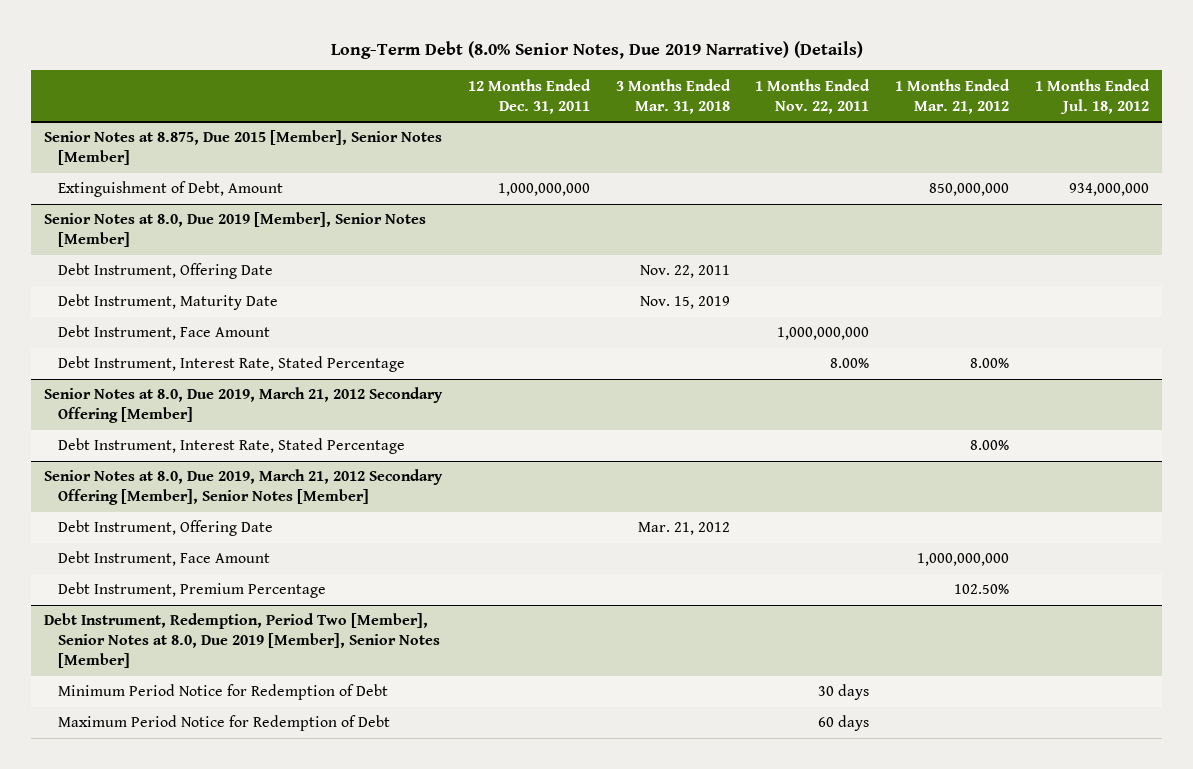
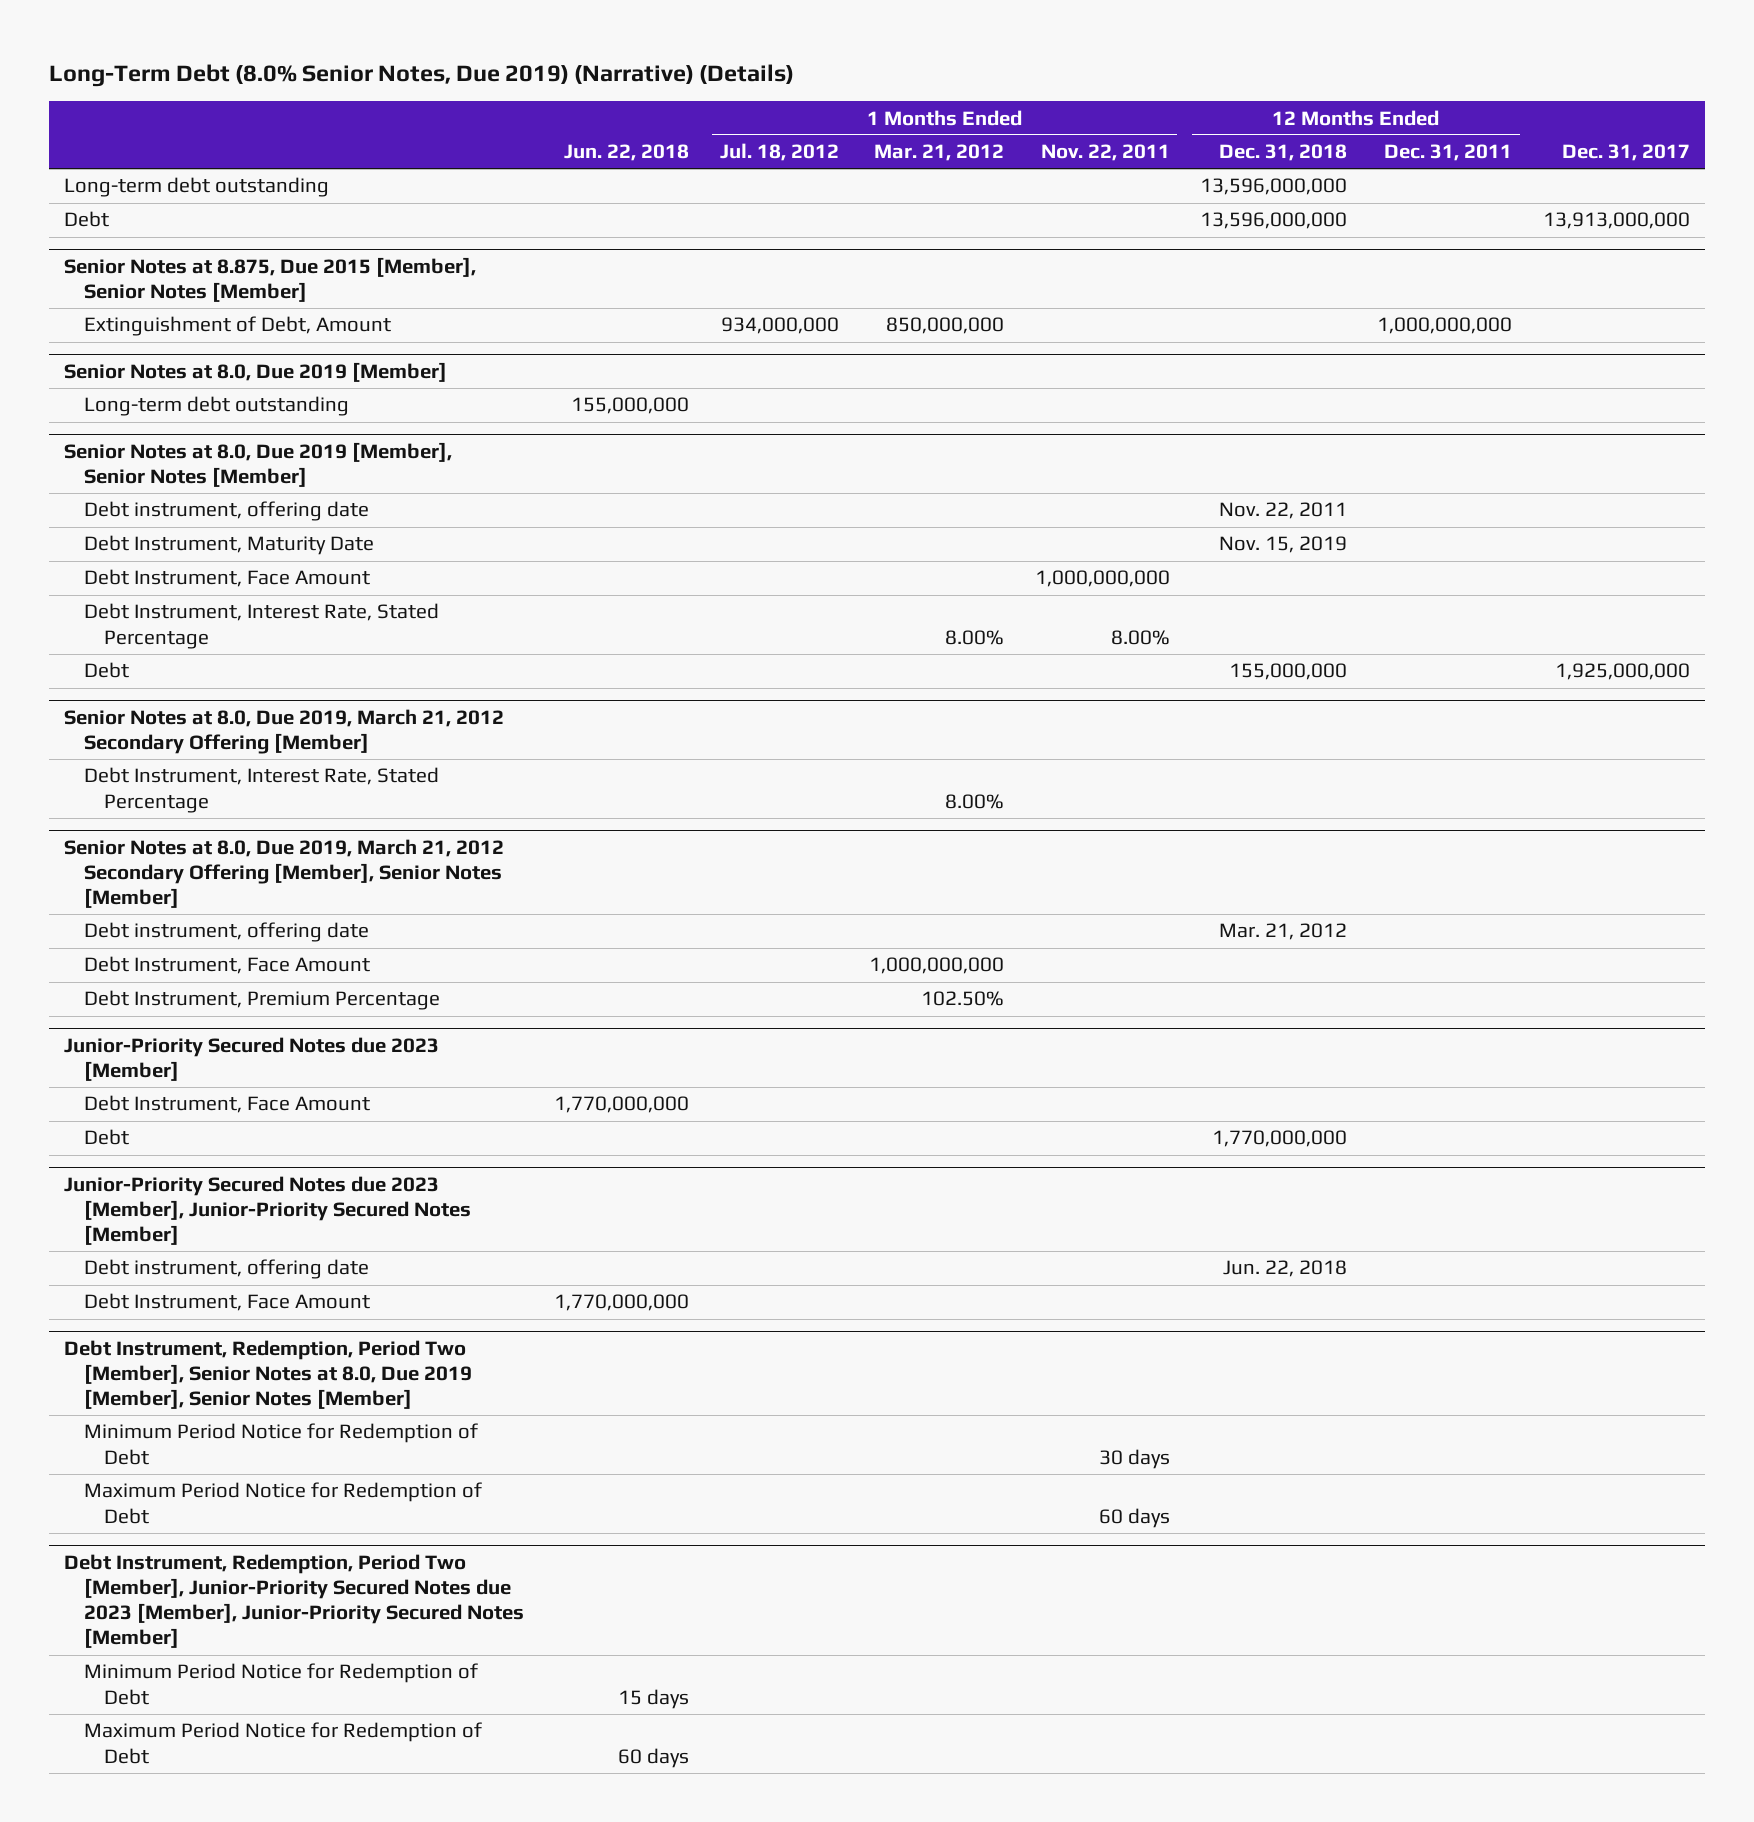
- Long-Term Debt (8.0% Senior Notes, Due 2019 Narrative) (Details)
+ Long-Term Debt (8.0% Senior Notes, Due 2019) (Narrative) (Details)
- | 12 Months Ended Dec. 31, 2011 | 3 Months Ended Mar. 31, 2018 | 1 Months Ended Nov. 22, 2011 | 1 Months Ended Mar. 21, 2012 | 1 Months Ended Jul. 18, 2012
+ | Jun. 22, 2018 | 1 Months Ended Jul. 18, 2012 | 1 Months Ended Mar. 21, 2012 | 1 Months Ended Nov. 22, 2011 | 12 Months Ended Dec. 31, 2018 | 12 Months Ended Dec. 31, 2011 | Dec. 31, 2017
+ Long-term debt outstanding | | | | | 13,596,000,000 | |
+ Debt | | | | | 13,596,000,000 | | 13,913,000,000
+ Senior Notes at 8.0, Due 2019 [Member]
+ Long-term debt outstanding | 155,000,000 | | | | | |
@ Senior Notes at 8.0, Due 2019 [Member], Senior Notes [Member]
- Debt Instrument, Offering Date | | Nov. 22, 2011 | | |
+ Debt instrument, offering date | | | | | Nov. 22, 2011 | |
+ Debt | | | | | 155,000,000 | | 1,925,000,000
@ Senior Notes at 8.0, Due 2019, March 21, 2012 Secondary Offering [Member], Senior Notes [Member]
- Debt Instrument, Offering Date | | Mar. 21, 2012 | | |
+ Debt instrument, offering date | | | | | Mar. 21, 2012 | |
+ Junior-Priority Secured Notes due 2023 [Member]
+ Debt Instrument, Face Amount | 1,770,000,000 | | | | | |
+ Debt | | | | | 1,770,000,000 | |
+ Junior-Priority Secured Notes due 2023 [Member], Junior-Priority Secured Notes [Member]
+ Debt instrument, offering date | | | | | Jun. 22, 2018 | |
+ Debt Instrument, Face Amount | 1,770,000,000 | | | | | |
+ Debt Instrument, Redemption, Period Two [Member], Junior-Priority Secured Notes due 2023 [Member], Junior-Priority Secured Notes [Member]
+ Minimum Period Notice for Redemption of Debt | 15 days | | | | | |
+ Maximum Period Notice for Redemption of Debt | 60 days | | | | | |

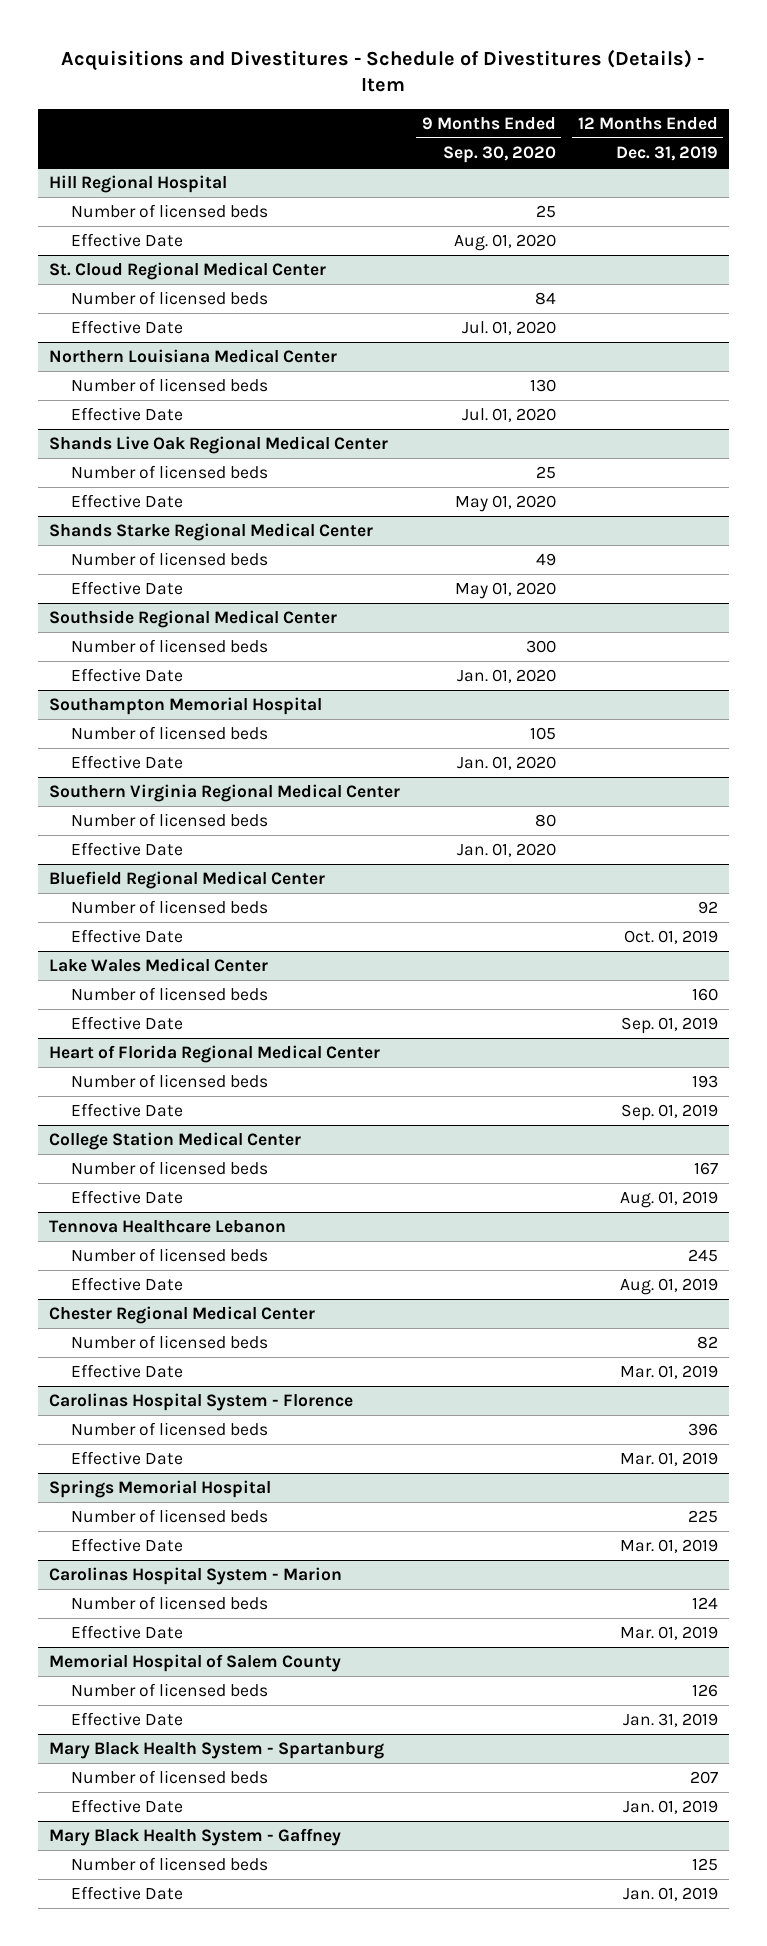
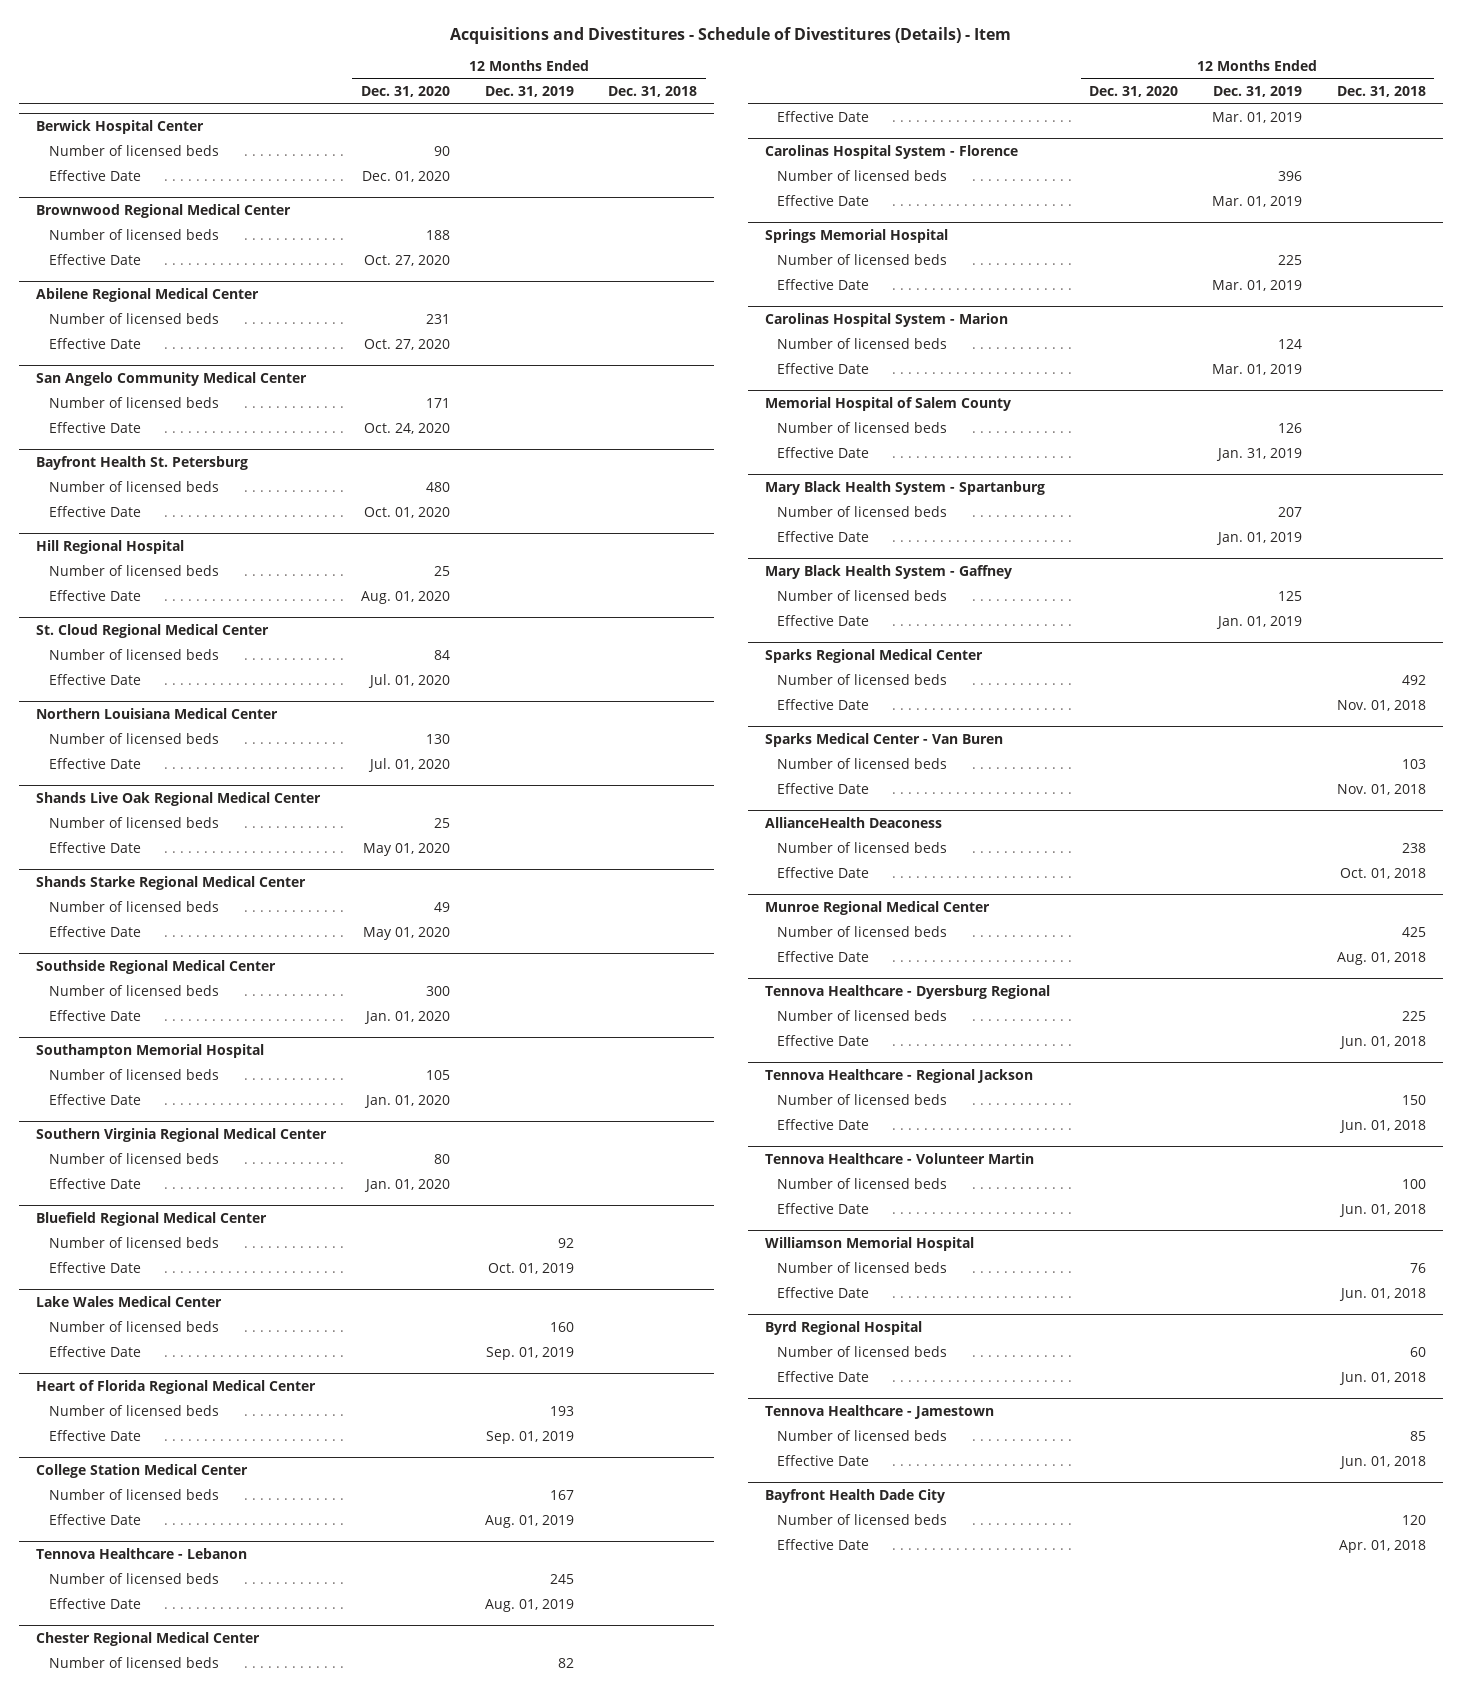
- | 9 Months Ended Sep. 30, 2020 | 12 Months Ended Dec. 31, 2019
+ | 12 Months Ended Dec. 31, 2020 | 12 Months Ended Dec. 31, 2019 | 12 Months Ended Dec. 31, 2018
+ Berwick Hospital Center
+ Number of licensed beds | 90 | |
+ Effective Date | Dec. 01, 2020 | |
+ Brownwood Regional Medical Center
+ Number of licensed beds | 188 | |
+ Effective Date | Oct. 27, 2020 | |
+ Abilene Regional Medical Center
+ Number of licensed beds | 231 | |
+ Effective Date | Oct. 27, 2020 | |
+ San Angelo Community Medical Center
+ Number of licensed beds | 171 | |
+ Effective Date | Oct. 24, 2020 | |
+ Bayfront Health St. Petersburg
+ Number of licensed beds | 480 | |
+ Effective Date | Oct. 01, 2020 | |
- Tennova Healthcare Lebanon
+ Tennova Healthcare - Lebanon
+ Sparks Regional Medical Center
+ Number of licensed beds | | | 492
+ Effective Date | | | Nov. 01, 2018
+ Sparks Medical Center - Van Buren
+ Number of licensed beds | | | 103
+ Effective Date | | | Nov. 01, 2018
+ AllianceHealth Deaconess
+ Number of licensed beds | | | 238
+ Effective Date | | | Oct. 01, 2018
+ Munroe Regional Medical Center
+ Number of licensed beds | | | 425
+ Effective Date | | | Aug. 01, 2018
+ Tennova Healthcare - Dyersburg Regional
+ Number of licensed beds | | | 225
+ Effective Date | | | Jun. 01, 2018
+ Tennova Healthcare - Regional Jackson
+ Number of licensed beds | | | 150
+ Effective Date | | | Jun. 01, 2018
+ Tennova Healthcare - Volunteer Martin
+ Number of licensed beds | | | 100
+ Effective Date | | | Jun. 01, 2018
+ Williamson Memorial Hospital
+ Number of licensed beds | | | 76
+ Effective Date | | | Jun. 01, 2018
+ Byrd Regional Hospital
+ Number of licensed beds | | | 60
+ Effective Date | | | Jun. 01, 2018
+ Tennova Healthcare - Jamestown
+ Number of licensed beds | | | 85
+ Effective Date | | | Jun. 01, 2018
+ Bayfront Health Dade City
+ Number of licensed beds | | | 120
+ Effective Date | | | Apr. 01, 2018

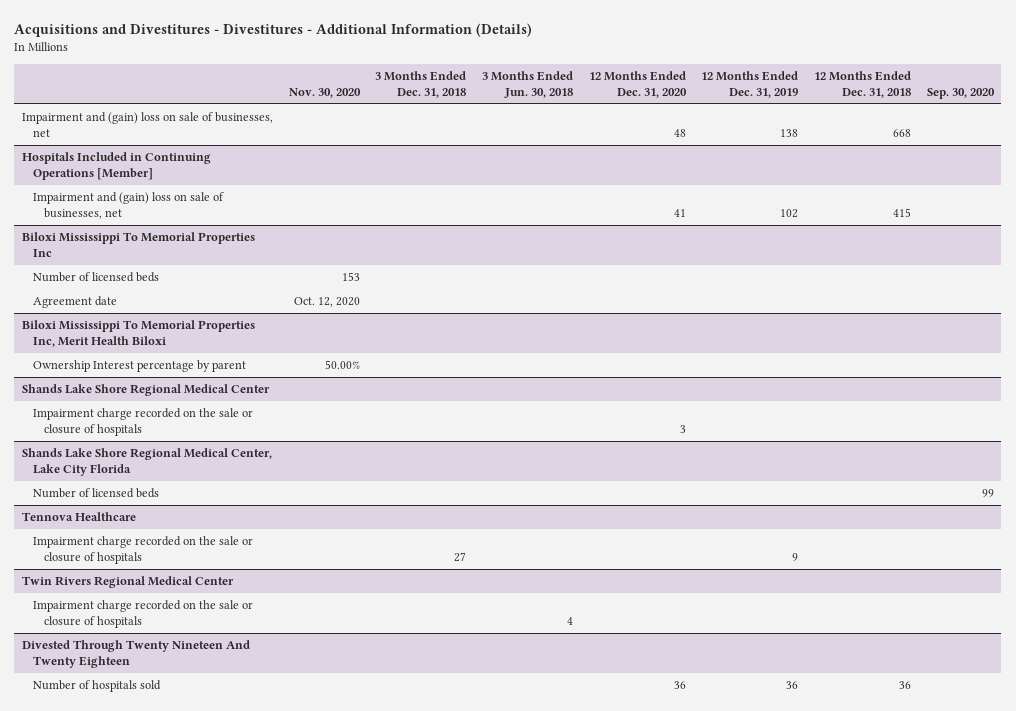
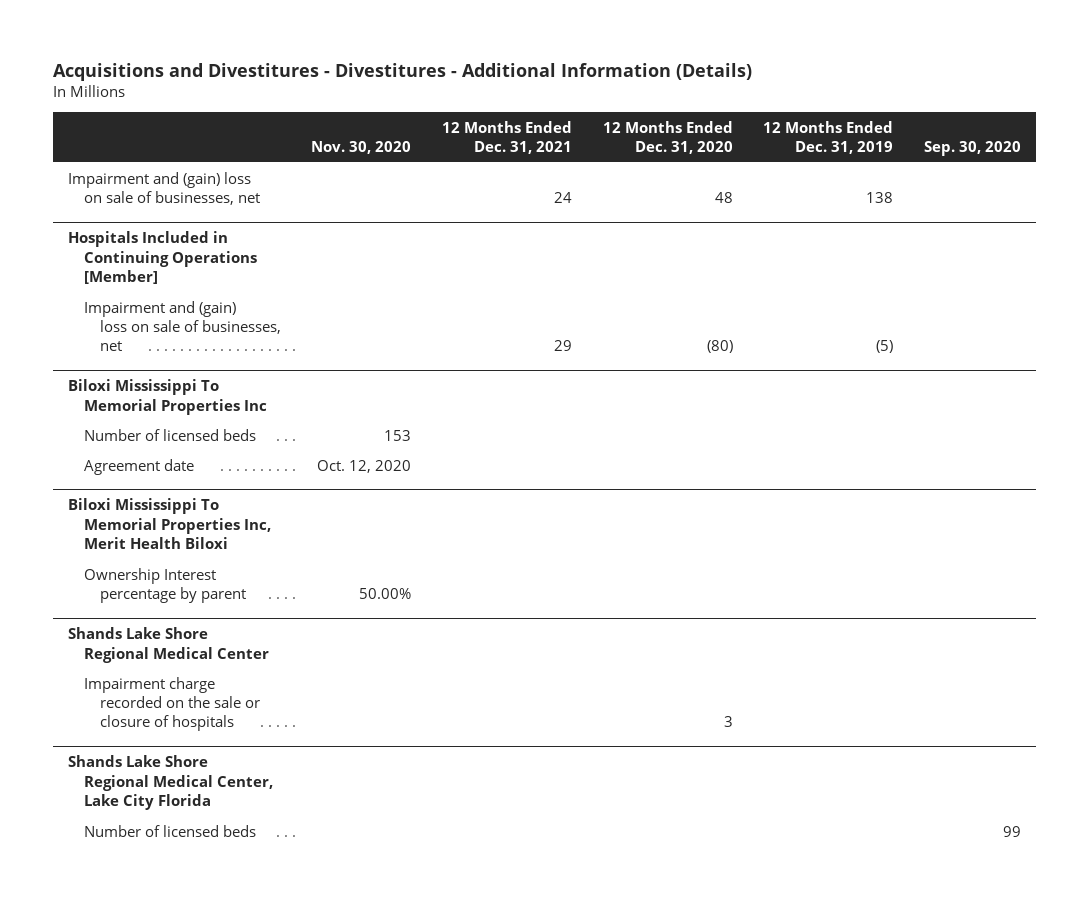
- | Nov. 30, 2020 | 3 Months Ended Dec. 31, 2018 | 3 Months Ended Jun. 30, 2018 | 12 Months Ended Dec. 31, 2020 | 12 Months Ended Dec. 31, 2019 | 12 Months Ended Dec. 31, 2018 | Sep. 30, 2020
+ | Nov. 30, 2020 | 12 Months Ended Dec. 31, 2021 | 12 Months Ended Dec. 31, 2020 | 12 Months Ended Dec. 31, 2019 | Sep. 30, 2020
@ Hospitals Included in Continuing Operations [Member]
- Impairment and (gain) loss on sale of businesses, net | | | | 41 | 102 | 415 |
+ Impairment and (gain) loss on sale of businesses, net | | 29 | (80) | (5) |
- Tennova Healthcare
- Impairment charge recorded on the sale or closure of hospitals | | 27 | | | 9 | |
- Twin Rivers Regional Medical Center
- Impairment charge recorded on the sale or closure of hospitals | | | 4 | | | |
- Divested Through Twenty Nineteen And Twenty Eighteen
- Number of hospitals sold | | | | 36 | 36 | 36 |

